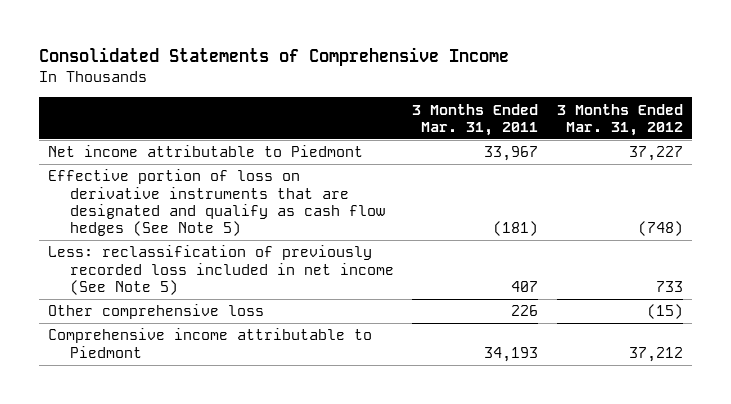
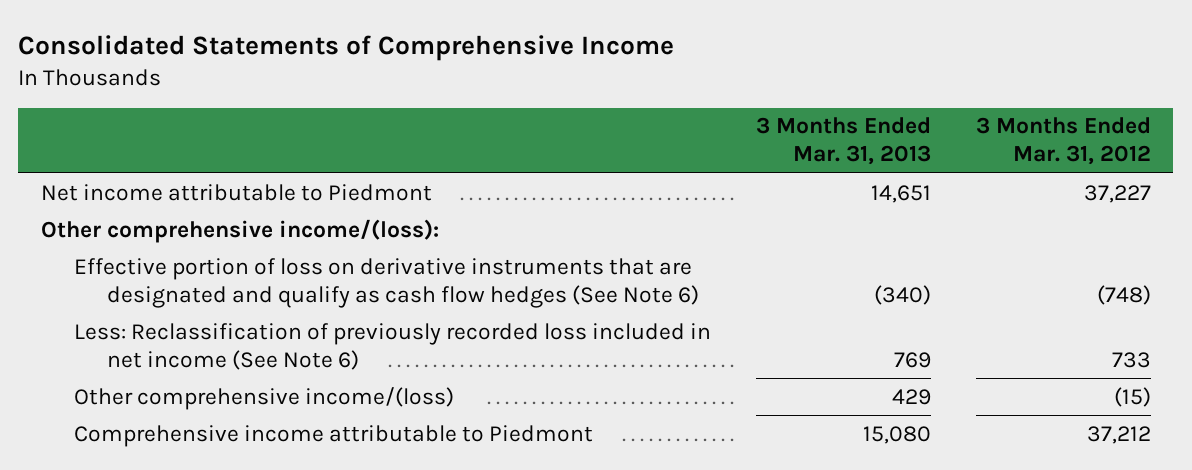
- | 3 Months Ended Mar. 31, 2011 | 3 Months Ended Mar. 31, 2012
+ | 3 Months Ended Mar. 31, 2013 | 3 Months Ended Mar. 31, 2012
- Effective portion of loss on derivative instruments that are designated and qualify as cash flow hedges (See Note 5) | (181) | (748)
- Less: reclassification of previously recorded loss included in net income (See Note 5) | 407 | 733
- Other comprehensive loss | 226 | (15)
+ Other comprehensive income/(loss):
+ Effective portion of loss on derivative instruments that are designated and qualify as cash flow hedges (See Note 6) | (340) | (748)
+ Less: Reclassification of previously recorded loss included in net income (See Note 6) | 769 | 733
+ Other comprehensive income/(loss) | 429 | (15)

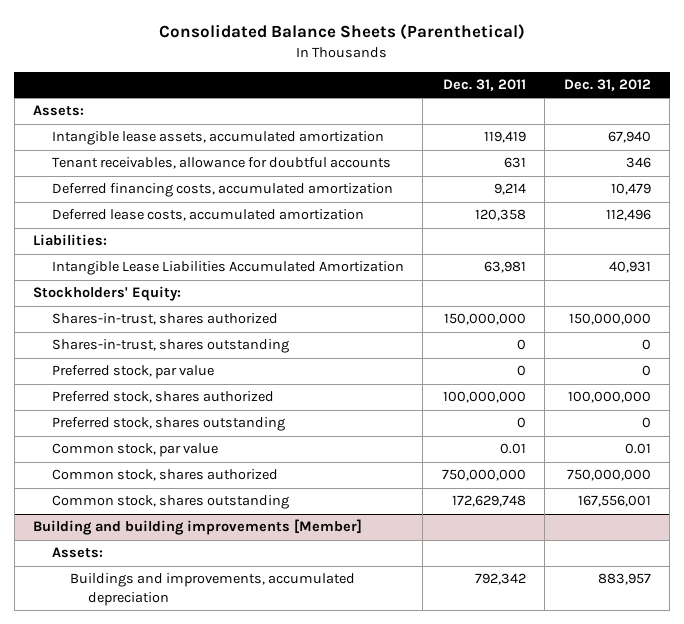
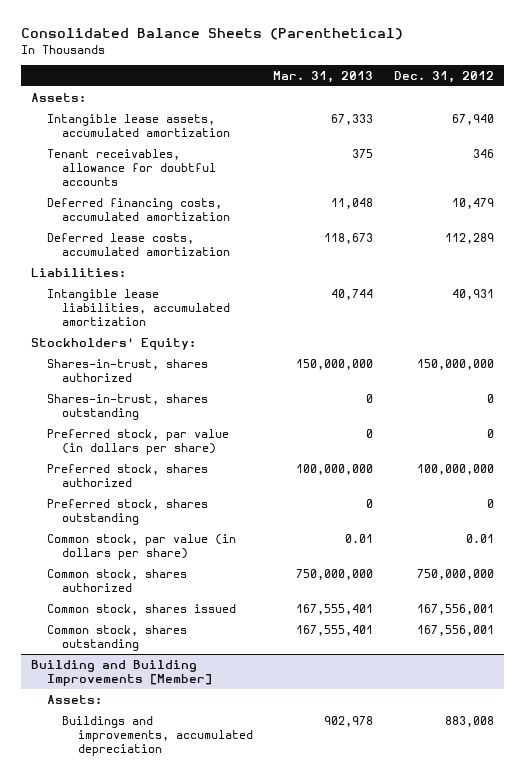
- | Dec. 31, 2011 | Dec. 31, 2012
+ | Mar. 31, 2013 | Dec. 31, 2012
- Deferred lease costs, accumulated amortization | 120,358 | 112,496
+ Deferred lease costs, accumulated amortization | 118,673 | 112,289
- Intangible Lease Liabilities Accumulated Amortization | 63,981 | 40,931
+ Intangible lease liabilities, accumulated amortization | 40,744 | 40,931
- Preferred stock, par value | 0 | 0
+ Preferred stock, par value (in dollars per share) | 0 | 0
- Common stock, par value | 0.01 | 0.01
+ Common stock, par value (in dollars per share) | 0.01 | 0.01
+ Common stock, shares issued | 167,555,401 | 167,556,001
- Building and building improvements [Member]
+ Building and Building Improvements [Member]
- Buildings and improvements, accumulated depreciation | 792,342 | 883,957
+ Buildings and improvements, accumulated depreciation | 902,978 | 883,008

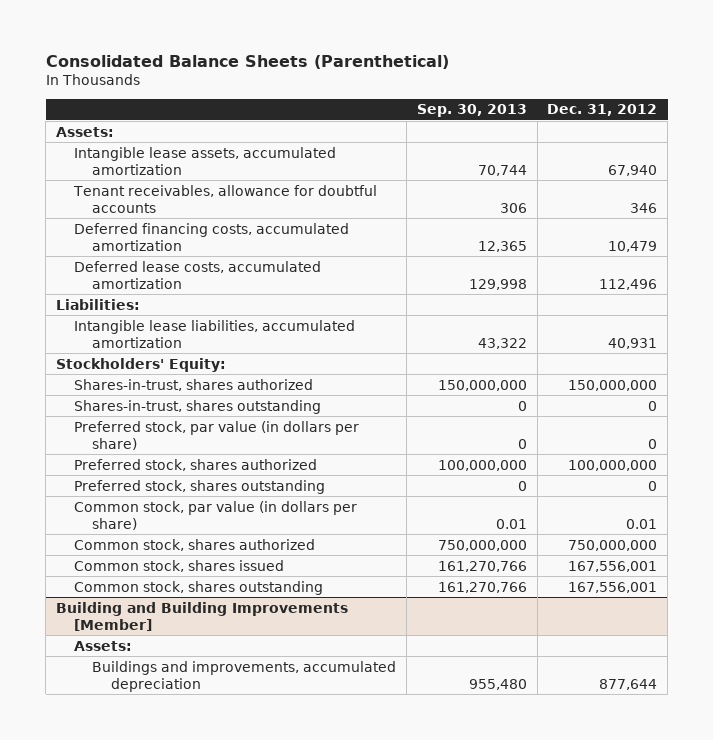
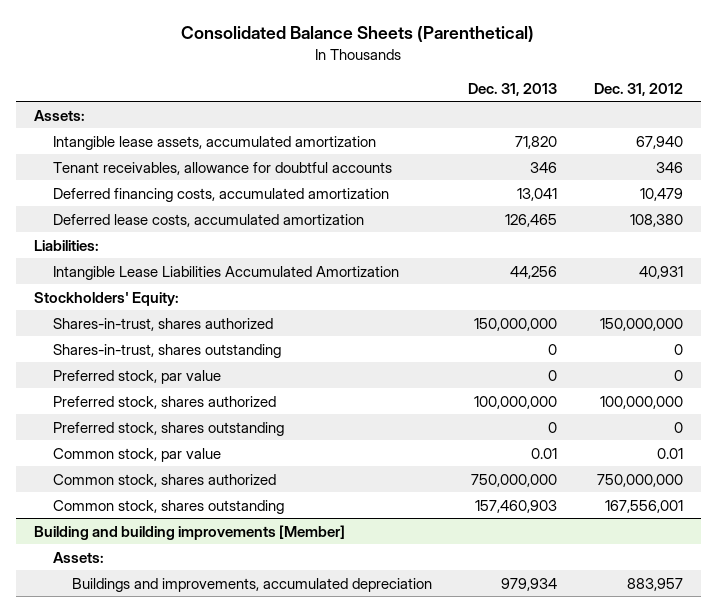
- | Sep. 30, 2013 | Dec. 31, 2012
+ | Dec. 31, 2013 | Dec. 31, 2012
- Deferred lease costs, accumulated amortization | 129,998 | 112,496
+ Deferred lease costs, accumulated amortization | 126,465 | 108,380
- Intangible lease liabilities, accumulated amortization | 43,322 | 40,931
+ Intangible Lease Liabilities Accumulated Amortization | 44,256 | 40,931
- Preferred stock, par value (in dollars per share) | 0 | 0
+ Preferred stock, par value | 0 | 0
- Common stock, par value (in dollars per share) | 0.01 | 0.01
+ Common stock, par value | 0.01 | 0.01
- Common stock, shares issued | 161,270,766 | 167,556,001
- Building and Building Improvements [Member]
+ Building and building improvements [Member]
- Buildings and improvements, accumulated depreciation | 955,480 | 877,644
+ Buildings and improvements, accumulated depreciation | 979,934 | 883,957

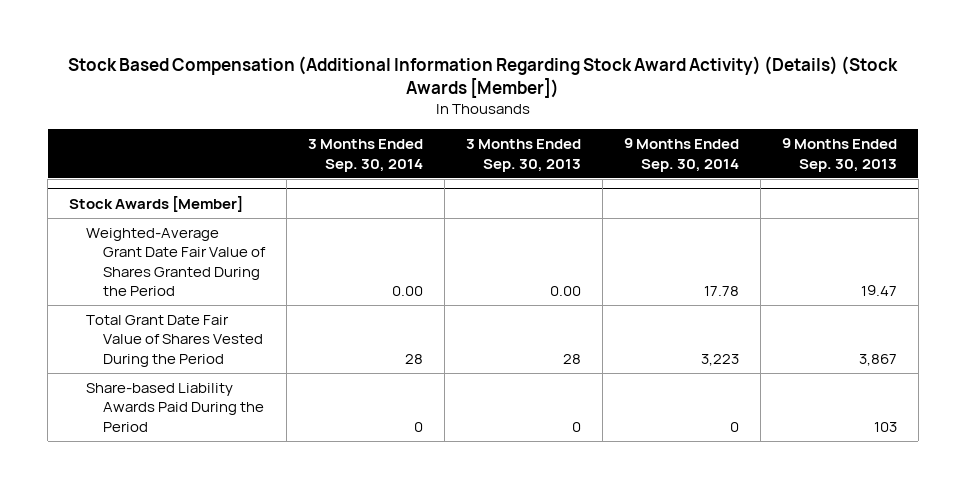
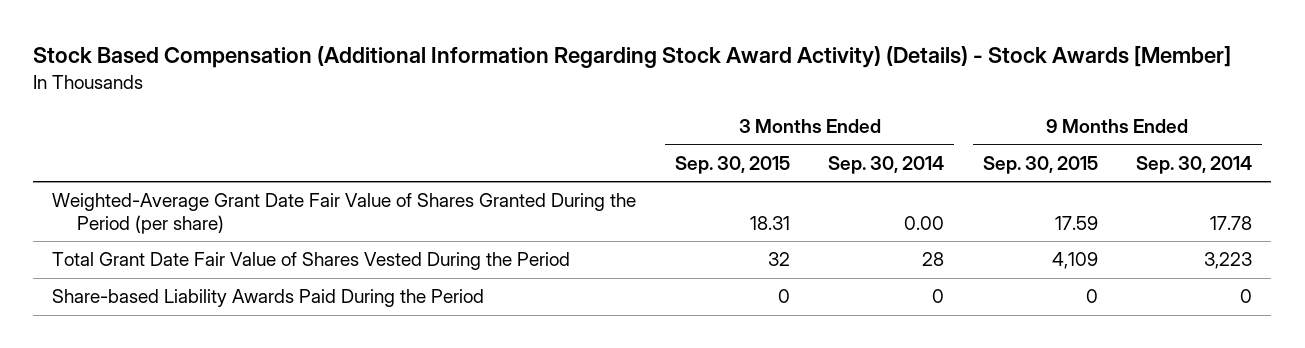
- Stock Based Compensation (Additional Information Regarding Stock Award Activity) (Details) (Stock Awards [Member])
+ Stock Based Compensation (Additional Information Regarding Stock Award Activity) (Details) - Stock Awards [Member]
- | 3 Months Ended Sep. 30, 2014 | 3 Months Ended Sep. 30, 2013 | 9 Months Ended Sep. 30, 2014 | 9 Months Ended Sep. 30, 2013
+ | 3 Months Ended Sep. 30, 2015 | 3 Months Ended Sep. 30, 2014 | 9 Months Ended Sep. 30, 2015 | 9 Months Ended Sep. 30, 2014
- Stock Awards [Member]
- Weighted-Average Grant Date Fair Value of Shares Granted During the Period | 0.00 | 0.00 | 17.78 | 19.47
+ Weighted-Average Grant Date Fair Value of Shares Granted During the Period (per share) | 18.31 | 0.00 | 17.59 | 17.78

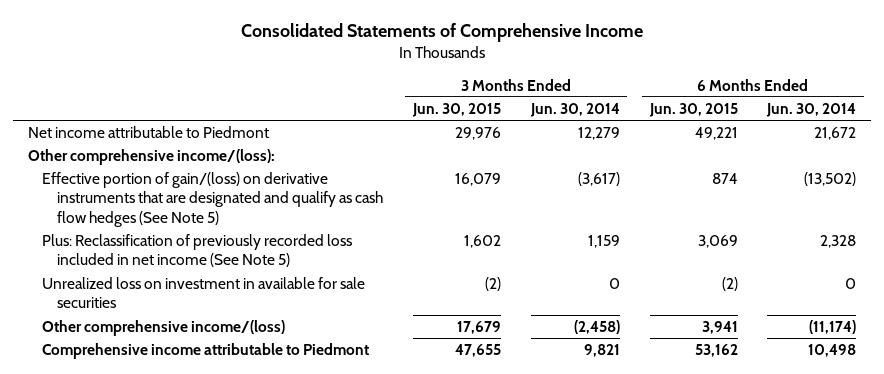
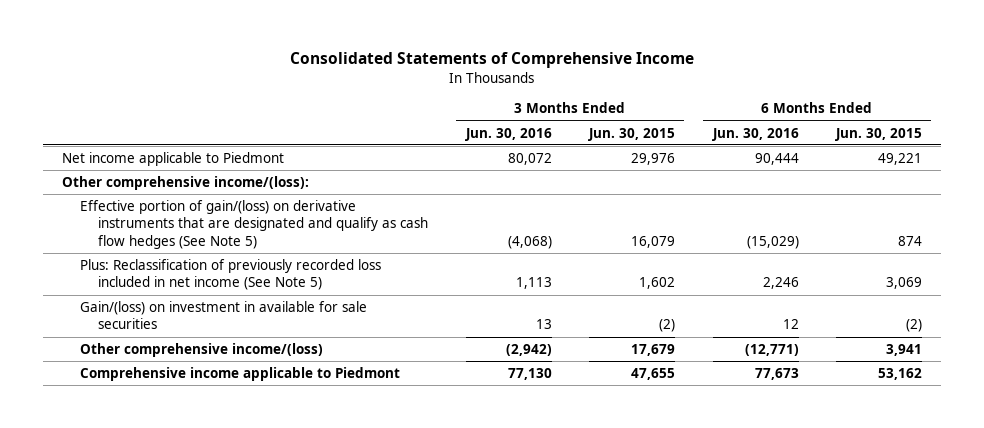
- | 3 Months Ended Jun. 30, 2015 | 3 Months Ended Jun. 30, 2014 | 6 Months Ended Jun. 30, 2015 | 6 Months Ended Jun. 30, 2014
+ | 3 Months Ended Jun. 30, 2016 | 3 Months Ended Jun. 30, 2015 | 6 Months Ended Jun. 30, 2016 | 6 Months Ended Jun. 30, 2015
- Net income attributable to Piedmont | 29,976 | 12,279 | 49,221 | 21,672
+ Net income applicable to Piedmont | 80,072 | 29,976 | 90,444 | 49,221
- Unrealized loss on investment in available for sale securities | (2) | 0 | (2) | 0
+ Gain/(loss) on investment in available for sale securities | 13 | (2) | 12 | (2)
- Comprehensive income attributable to Piedmont | 47,655 | 9,821 | 53,162 | 10,498
+ Comprehensive income applicable to Piedmont | 77,130 | 47,655 | 77,673 | 53,162

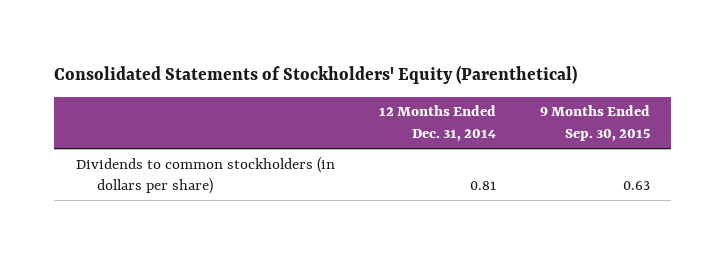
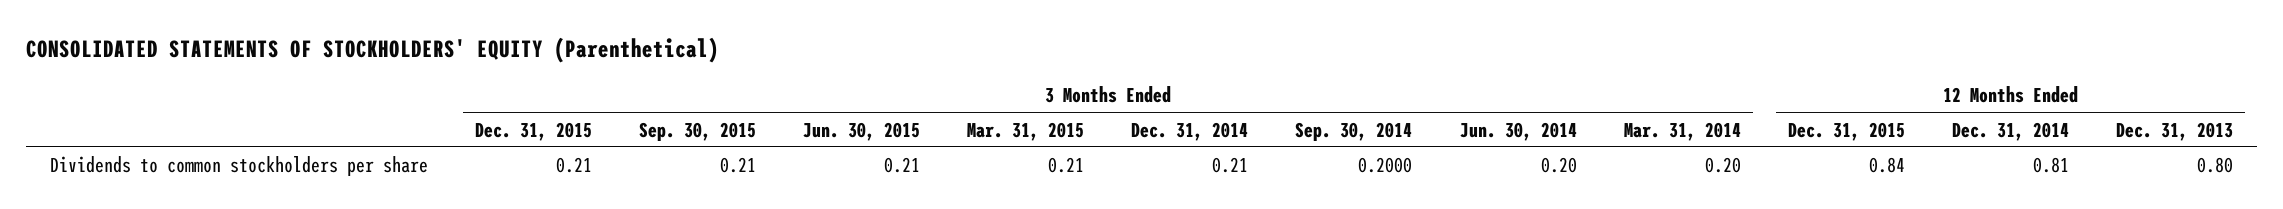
- Consolidated Statements of Stockholders' Equity (Parenthetical)
+ CONSOLIDATED STATEMENTS OF STOCKHOLDERS' EQUITY (Parenthetical)
- | 12 Months Ended Dec. 31, 2014 | 9 Months Ended Sep. 30, 2015
+ | 3 Months Ended Dec. 31, 2015 | 3 Months Ended Sep. 30, 2015 | 3 Months Ended Jun. 30, 2015 | 3 Months Ended Mar. 31, 2015 | 3 Months Ended Dec. 31, 2014 | 3 Months Ended Sep. 30, 2014 | 3 Months Ended Jun. 30, 2014 | 3 Months Ended Mar. 31, 2014 | 12 Months Ended Dec. 31, 2015 | 12 Months Ended Dec. 31, 2014 | 12 Months Ended Dec. 31, 2013
- Dividends to common stockholders (in dollars per share) | 0.81 | 0.63
+ Dividends to common stockholders per share | 0.21 | 0.21 | 0.21 | 0.21 | 0.21 | 0.2000 | 0.20 | 0.20 | 0.84 | 0.81 | 0.80

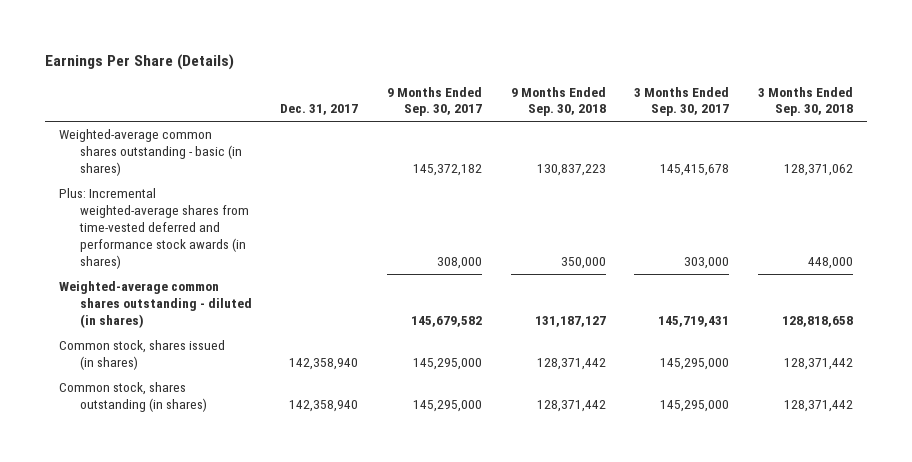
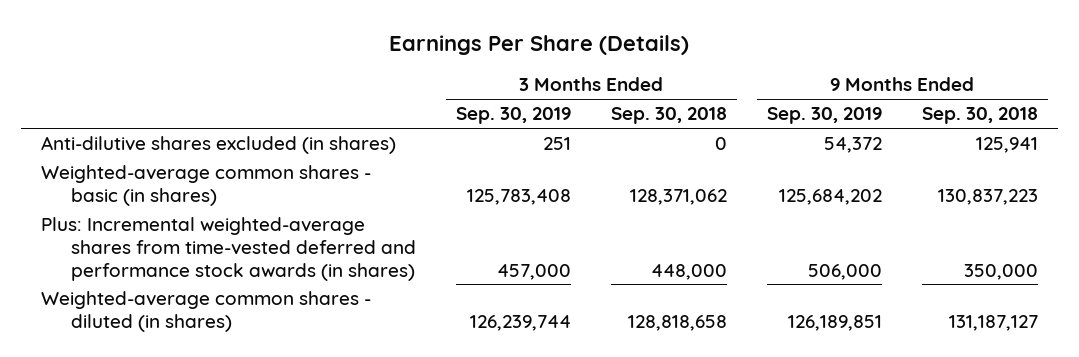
- | Dec. 31, 2017 | 9 Months Ended Sep. 30, 2017 | 9 Months Ended Sep. 30, 2018 | 3 Months Ended Sep. 30, 2017 | 3 Months Ended Sep. 30, 2018
+ | 3 Months Ended Sep. 30, 2019 | 3 Months Ended Sep. 30, 2018 | 9 Months Ended Sep. 30, 2019 | 9 Months Ended Sep. 30, 2018
- Weighted-average common shares outstanding - basic (in shares) | | 145,372,182 | 130,837,223 | 145,415,678 | 128,371,062
+ Anti-dilutive shares excluded (in shares) | 251 | 0 | 54,372 | 125,941
+ Weighted-average common shares - basic (in shares) | 125,783,408 | 128,371,062 | 125,684,202 | 130,837,223
- Weighted-average common shares outstanding - diluted (in shares) | | 145,679,582 | 131,187,127 | 145,719,431 | 128,818,658
- Common stock, shares issued (in shares) | 142,358,940 | 145,295,000 | 128,371,442 | 145,295,000 | 128,371,442
- Common stock, shares outstanding (in shares) | 142,358,940 | 145,295,000 | 128,371,442 | 145,295,000 | 128,371,442
+ Weighted-average common shares - diluted (in shares) | 126,239,744 | 128,818,658 | 126,189,851 | 131,187,127

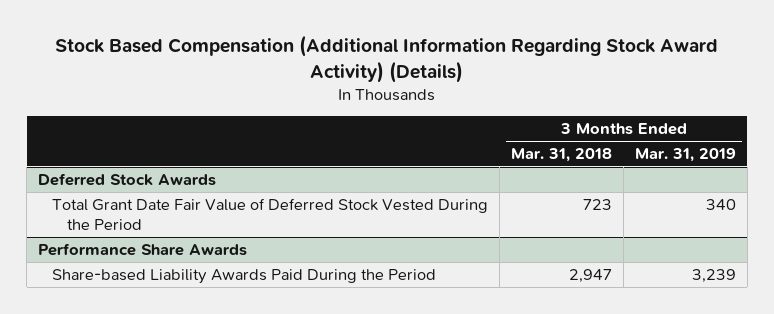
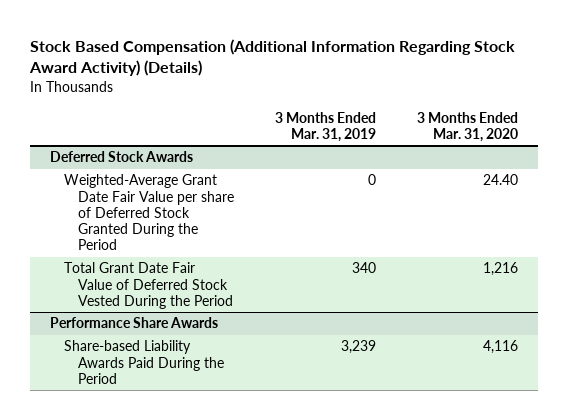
- | 3 Months Ended Mar. 31, 2018 | 3 Months Ended Mar. 31, 2019
+ | 3 Months Ended Mar. 31, 2019 | 3 Months Ended Mar. 31, 2020
@ Deferred Stock Awards
+ Weighted-Average Grant Date Fair Value per share of Deferred Stock Granted During the Period | 0 | 24.40

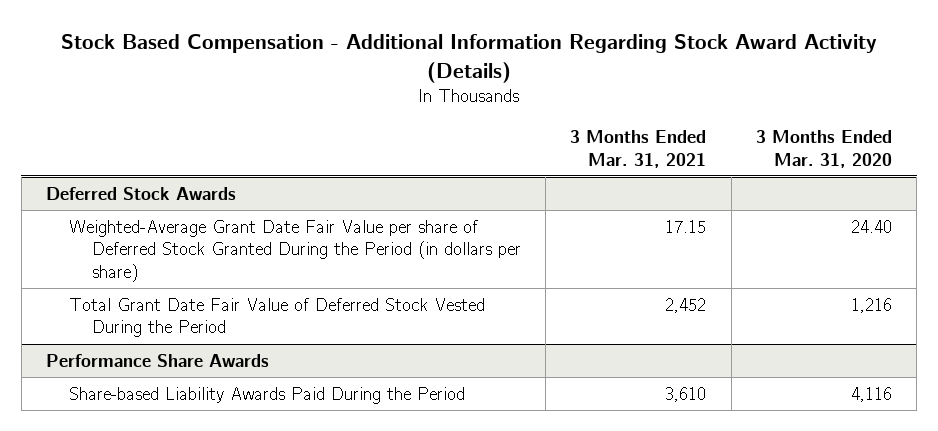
- Stock Based Compensation (Additional Information Regarding Stock Award Activity) (Details)
+ Stock Based Compensation - Additional Information Regarding Stock Award Activity (Details)
- | 3 Months Ended Mar. 31, 2019 | 3 Months Ended Mar. 31, 2020
+ | 3 Months Ended Mar. 31, 2021 | 3 Months Ended Mar. 31, 2020
@ Deferred Stock Awards
- Weighted-Average Grant Date Fair Value per share of Deferred Stock Granted During the Period | 0 | 24.40
+ Weighted-Average Grant Date Fair Value per share of Deferred Stock Granted During the Period (in dollars per share) | 17.15 | 24.40

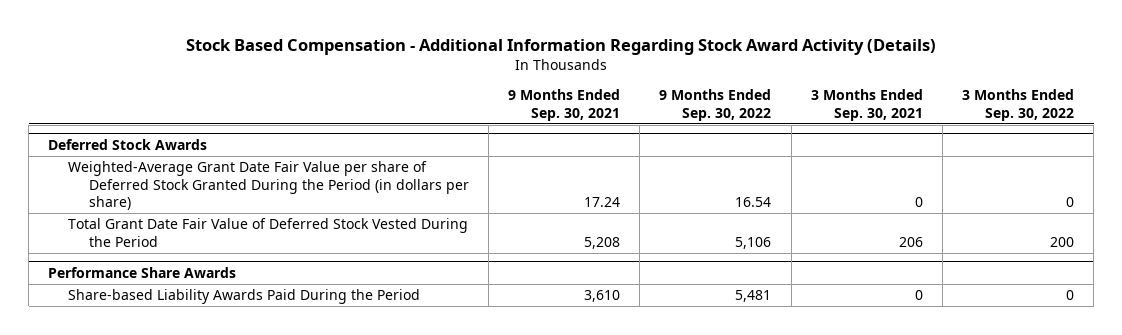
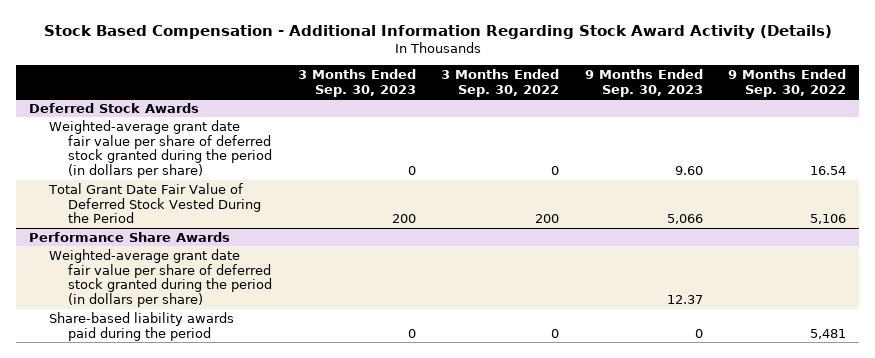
- | 9 Months Ended Sep. 30, 2021 | 9 Months Ended Sep. 30, 2022 | 3 Months Ended Sep. 30, 2021 | 3 Months Ended Sep. 30, 2022
+ | 3 Months Ended Sep. 30, 2023 | 3 Months Ended Sep. 30, 2022 | 9 Months Ended Sep. 30, 2023 | 9 Months Ended Sep. 30, 2022
@ Deferred Stock Awards
- Weighted-Average Grant Date Fair Value per share of Deferred Stock Granted During the Period (in dollars per share) | 17.24 | 16.54 | 0 | 0
+ Weighted-average grant date fair value per share of deferred stock granted during the period (in dollars per share) | 0 | 0 | 9.60 | 16.54
@ Performance Share Awards
- Share-based Liability Awards Paid During the Period | 3,610 | 5,481 | 0 | 0
+ Weighted-average grant date fair value per share of deferred stock granted during the period (in dollars per share) | | | 12.37 |
+ Share-based liability awards paid during the period | 0 | 0 | 0 | 5,481

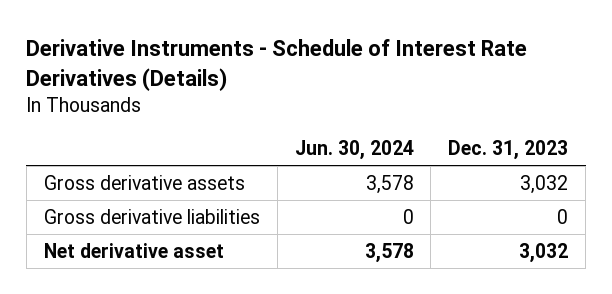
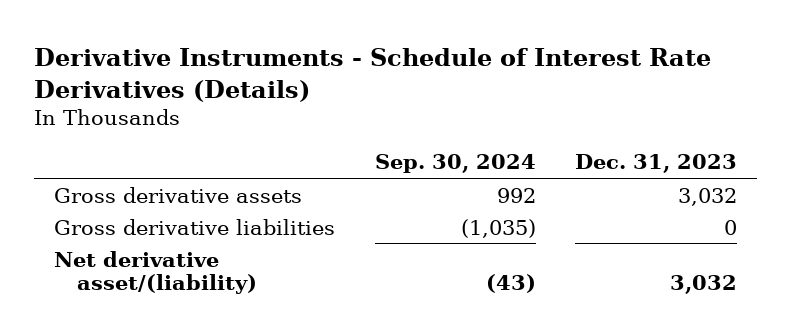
- | Jun. 30, 2024 | Dec. 31, 2023
+ | Sep. 30, 2024 | Dec. 31, 2023
- Net derivative asset | 3,578 | 3,032
+ Net derivative asset/(liability) | (43) | 3,032

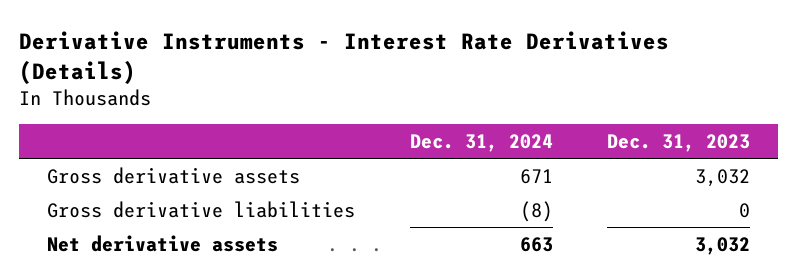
- Derivative Instruments - Schedule of Interest Rate Derivatives (Details)
+ Derivative Instruments - Interest Rate Derivatives (Details)
- | Sep. 30, 2024 | Dec. 31, 2023
+ | Dec. 31, 2024 | Dec. 31, 2023
- Net derivative asset/(liability) | (43) | 3,032
+ Net derivative assets | 663 | 3,032

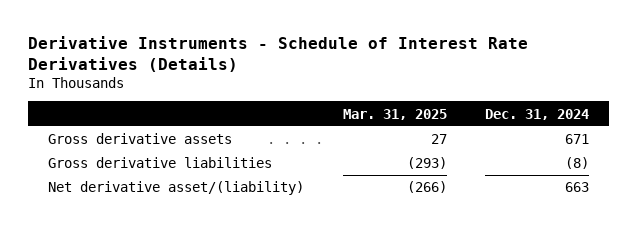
- Derivative Instruments - Interest Rate Derivatives (Details)
+ Derivative Instruments - Schedule of Interest Rate Derivatives (Details)
- | Dec. 31, 2024 | Dec. 31, 2023
+ | Mar. 31, 2025 | Dec. 31, 2024
- Net derivative assets | 663 | 3,032
+ Net derivative asset/(liability) | (266) | 663

